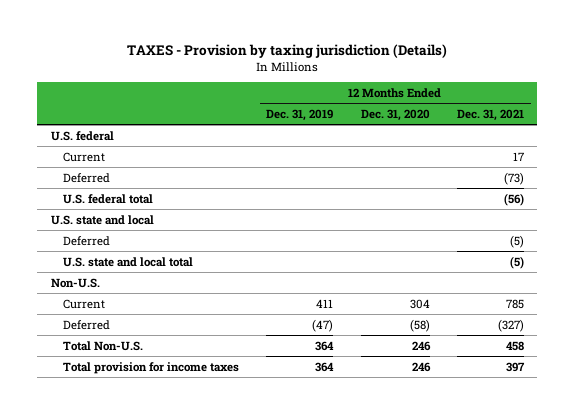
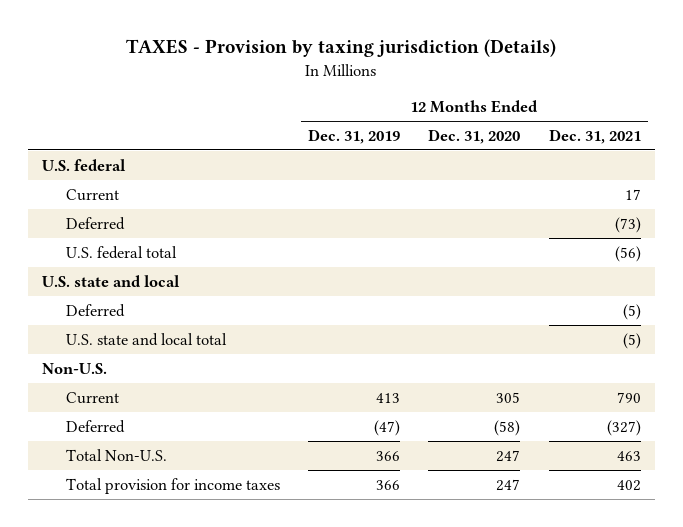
- Current | 411 | 304 | 785
+ Current | 413 | 305 | 790
- Total Non-U.S. | 364 | 246 | 458
- Total provision for income taxes | 364 | 246 | 397
+ Total Non-U.S. | 366 | 247 | 463
+ Total provision for income taxes | 366 | 247 | 402

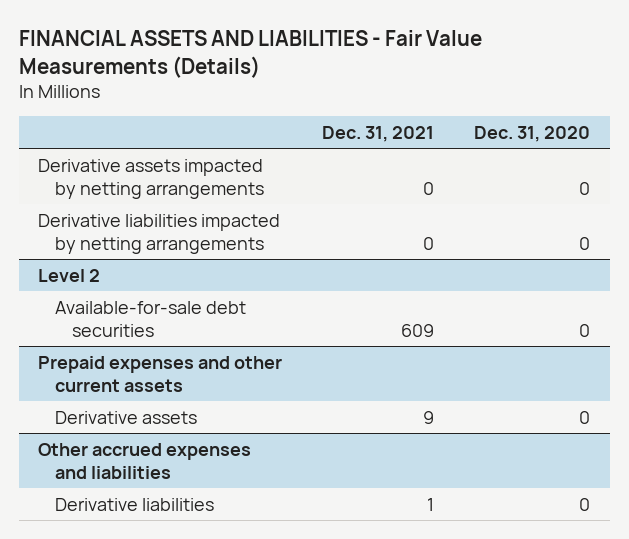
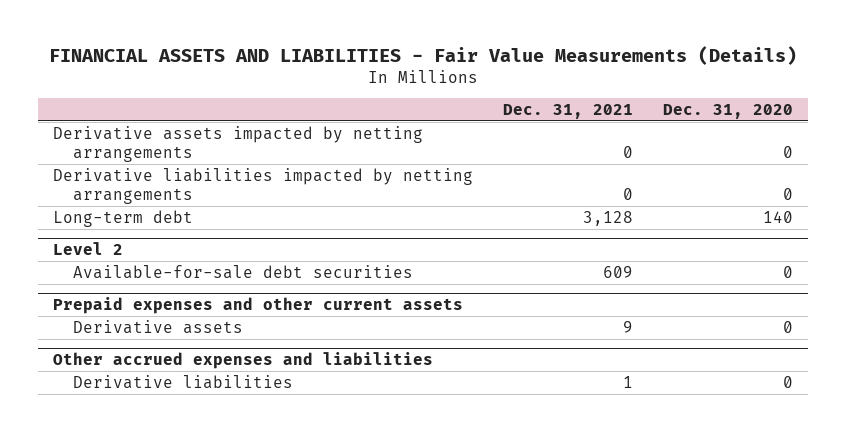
+ Long-term debt | 3,128 | 140

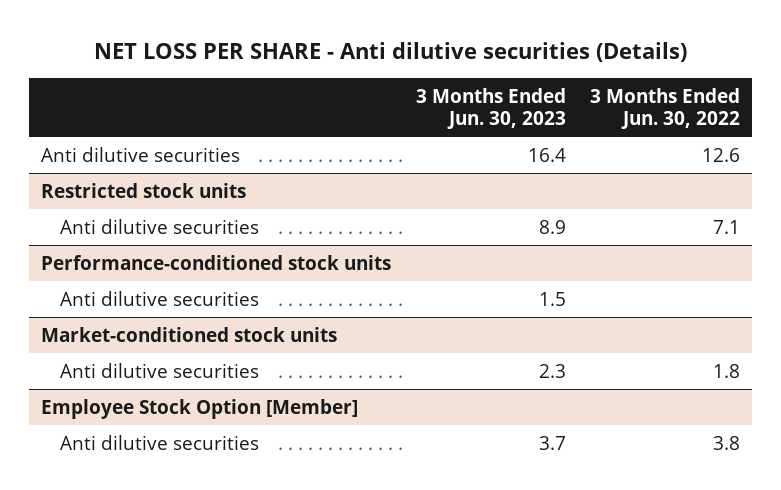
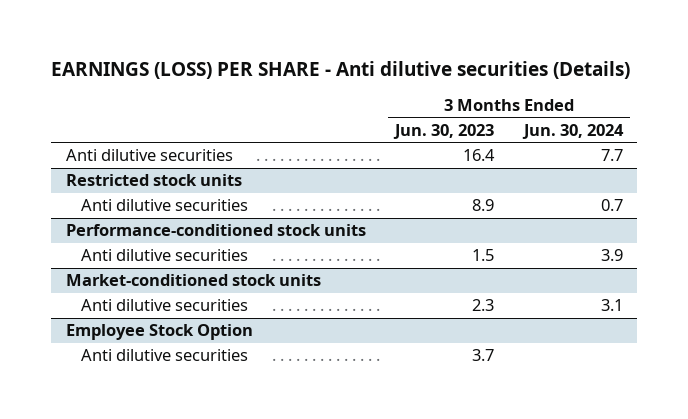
- NET LOSS PER SHARE - Anti dilutive securities (Details)
+ EARNINGS (LOSS) PER SHARE - Anti dilutive securities (Details)
- | 3 Months Ended Jun. 30, 2023 | 3 Months Ended Jun. 30, 2022
+ | 3 Months Ended Jun. 30, 2023 | 3 Months Ended Jun. 30, 2024
- Employee Stock Option [Member]
+ Employee Stock Option

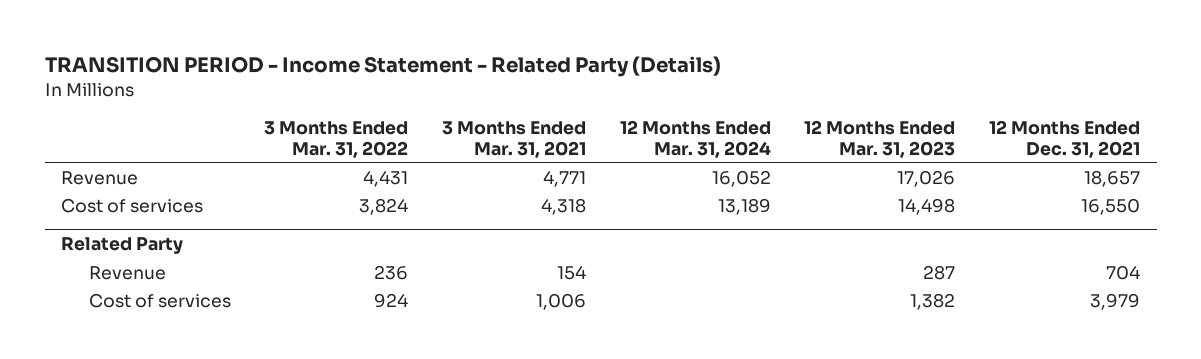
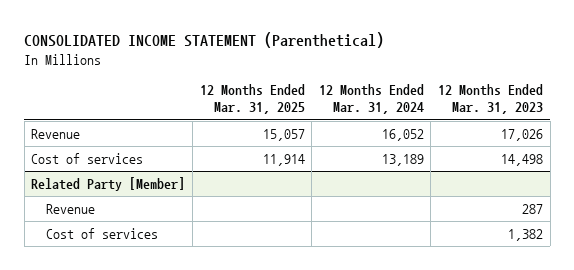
- TRANSITION PERIOD - Income Statement - Related Party (Details)
+ CONSOLIDATED INCOME STATEMENT (Parenthetical)
- | 3 Months Ended Mar. 31, 2022 | 3 Months Ended Mar. 31, 2021 | 12 Months Ended Mar. 31, 2024 | 12 Months Ended Mar. 31, 2023 | 12 Months Ended Dec. 31, 2021
+ | 12 Months Ended Mar. 31, 2025 | 12 Months Ended Mar. 31, 2024 | 12 Months Ended Mar. 31, 2023
- Related Party
+ Related Party [Member]

